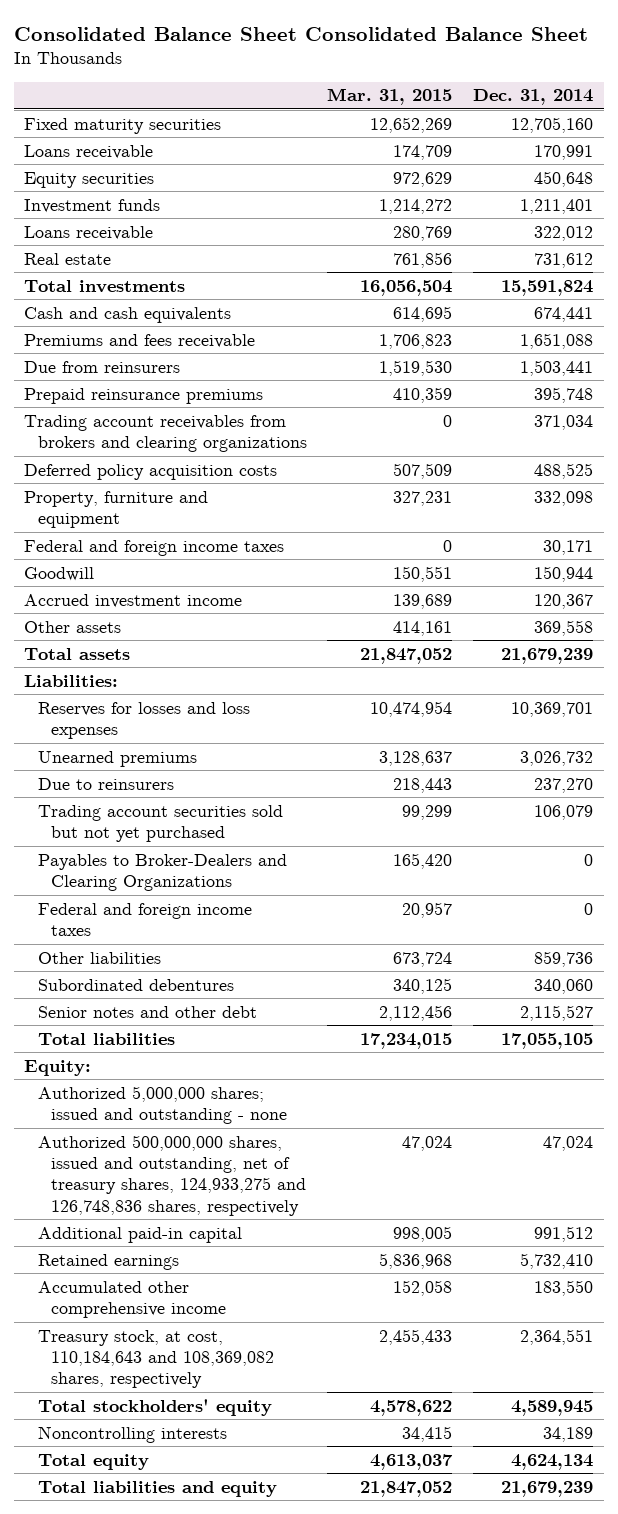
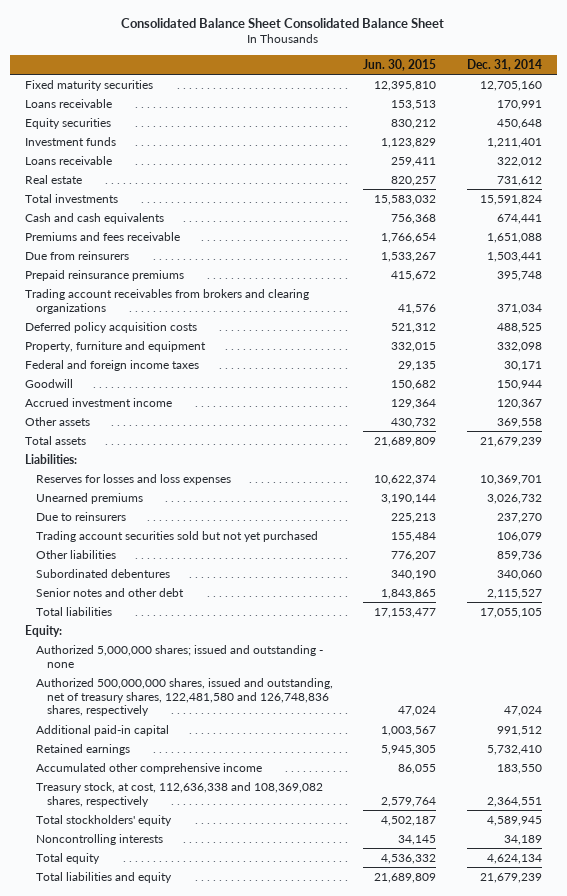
- | Mar. 31, 2015 | Dec. 31, 2014
+ | Jun. 30, 2015 | Dec. 31, 2014
- Payables to Broker-Dealers and Clearing Organizations | 165,420 | 0
- Federal and foreign income taxes | 20,957 | 0
- Authorized 500,000,000 shares, issued and outstanding, net of treasury shares, 124,933,275 and 126,748,836 shares, respectively | 47,024 | 47,024
+ Authorized 500,000,000 shares, issued and outstanding, net of treasury shares, 122,481,580 and 126,748,836 shares, respectively | 47,024 | 47,024
- Treasury stock, at cost, 110,184,643 and 108,369,082 shares, respectively | 2,455,433 | 2,364,551
+ Treasury stock, at cost, 112,636,338 and 108,369,082 shares, respectively | 2,579,764 | 2,364,551

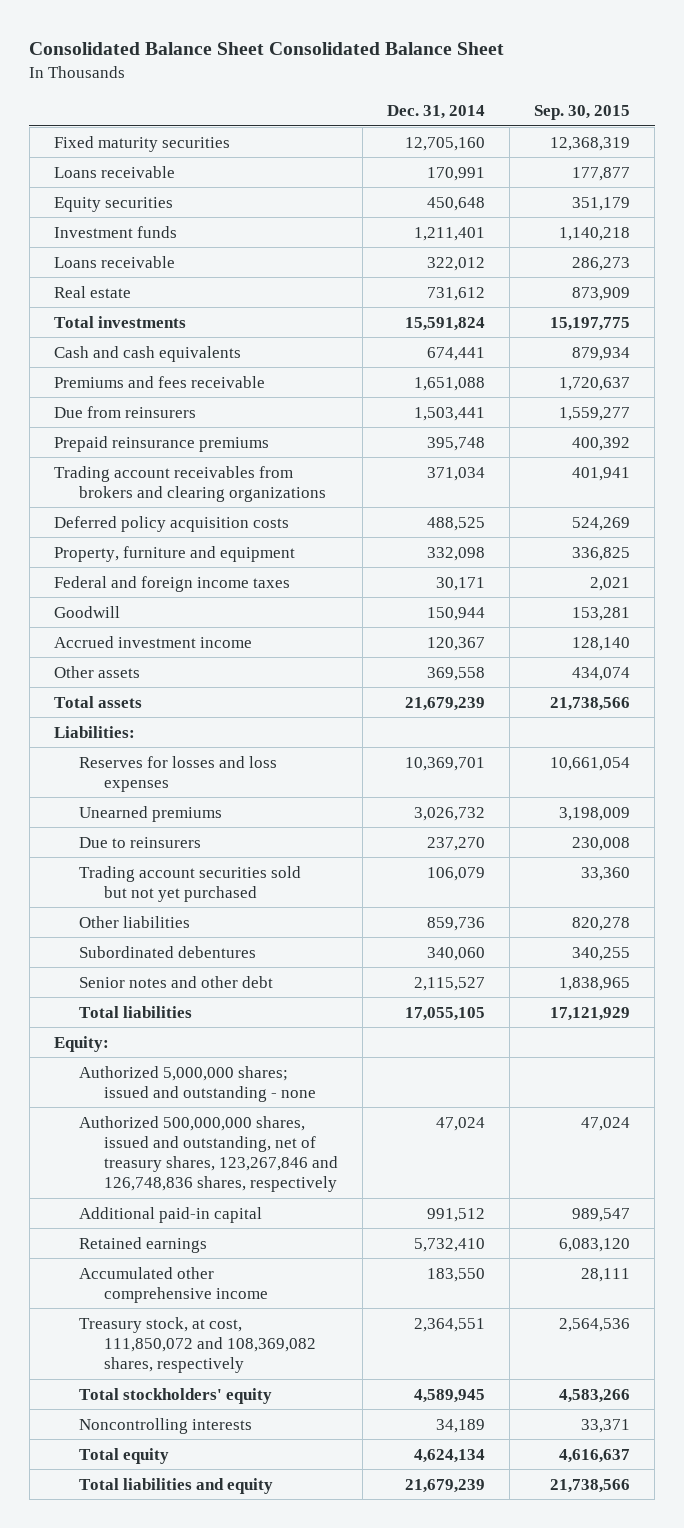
- | Jun. 30, 2015 | Dec. 31, 2014
+ | Dec. 31, 2014 | Sep. 30, 2015
- Authorized 500,000,000 shares, issued and outstanding, net of treasury shares, 122,481,580 and 126,748,836 shares, respectively | 47,024 | 47,024
+ Authorized 500,000,000 shares, issued and outstanding, net of treasury shares, 123,267,846 and 126,748,836 shares, respectively | 47,024 | 47,024
- Treasury stock, at cost, 112,636,338 and 108,369,082 shares, respectively | 2,579,764 | 2,364,551
+ Treasury stock, at cost, 111,850,072 and 108,369,082 shares, respectively | 2,364,551 | 2,564,536

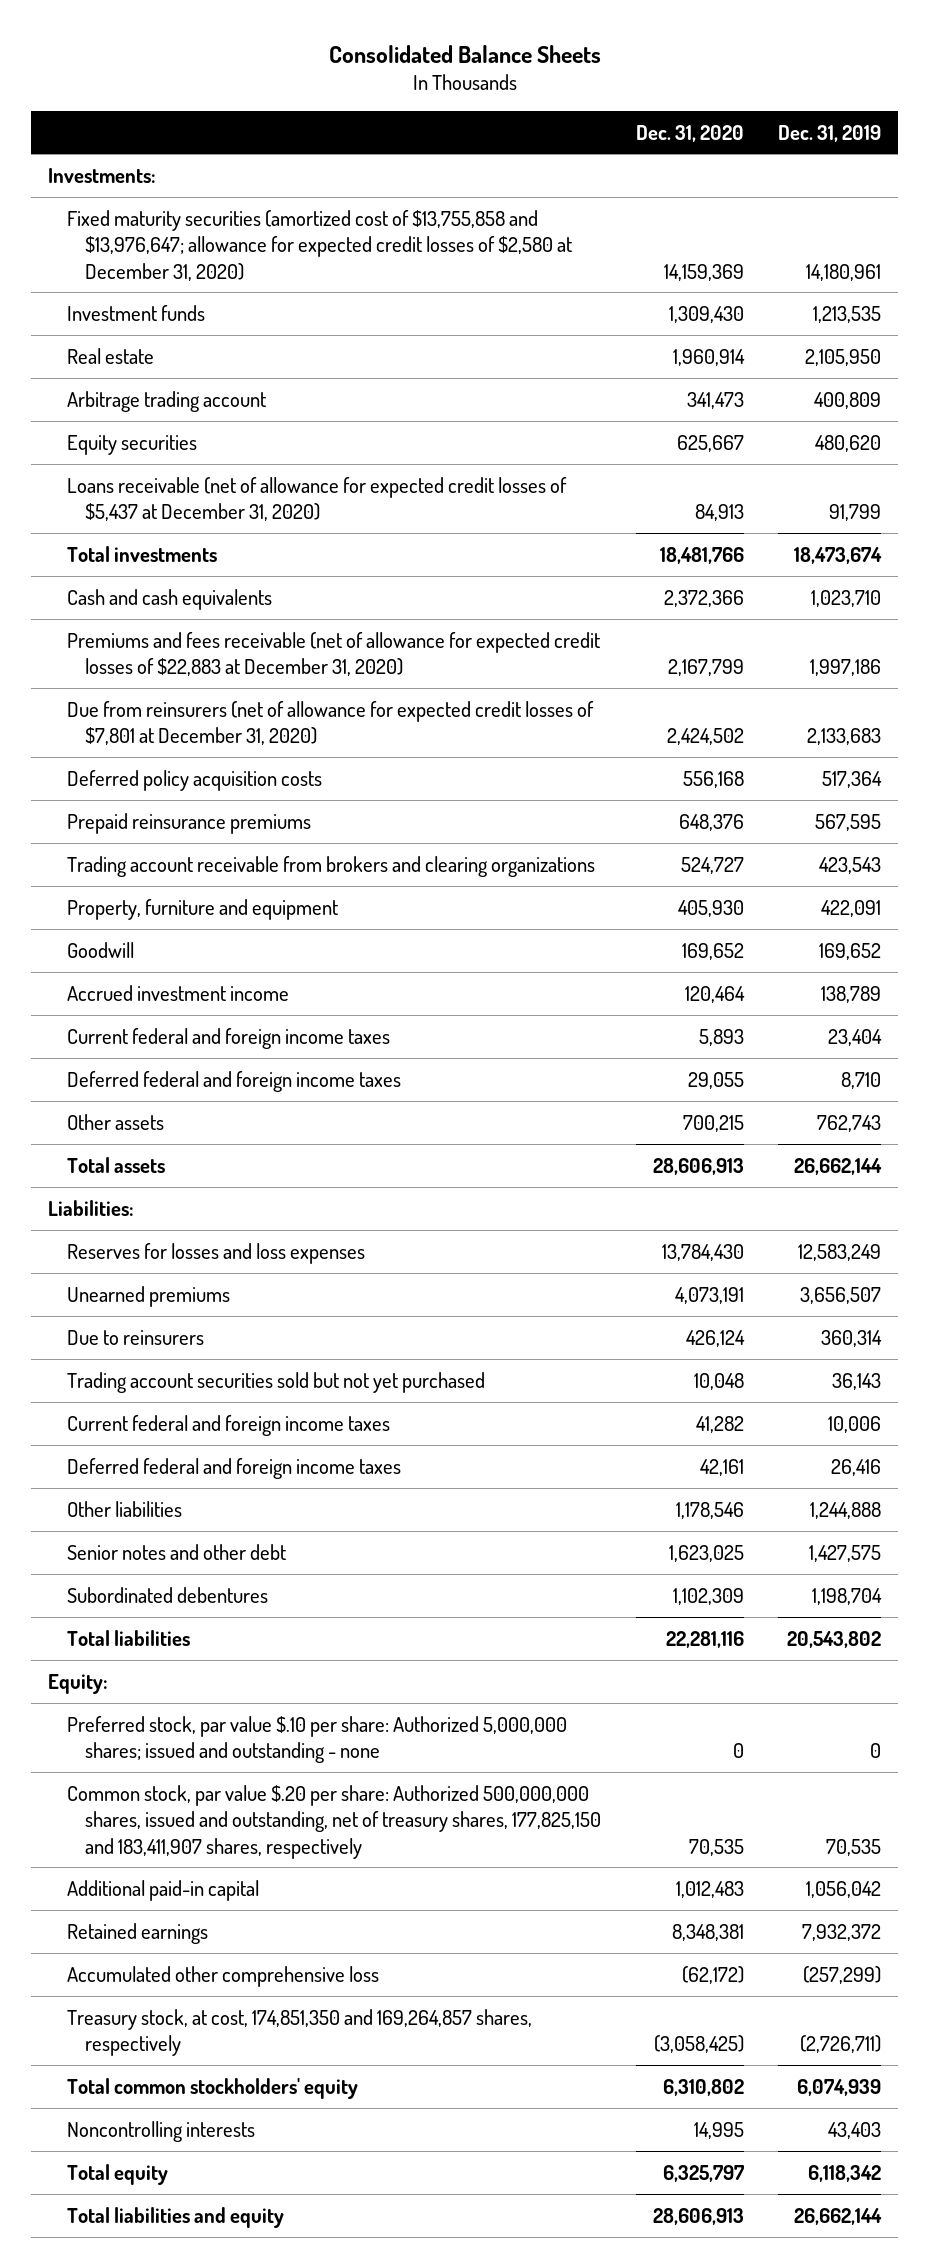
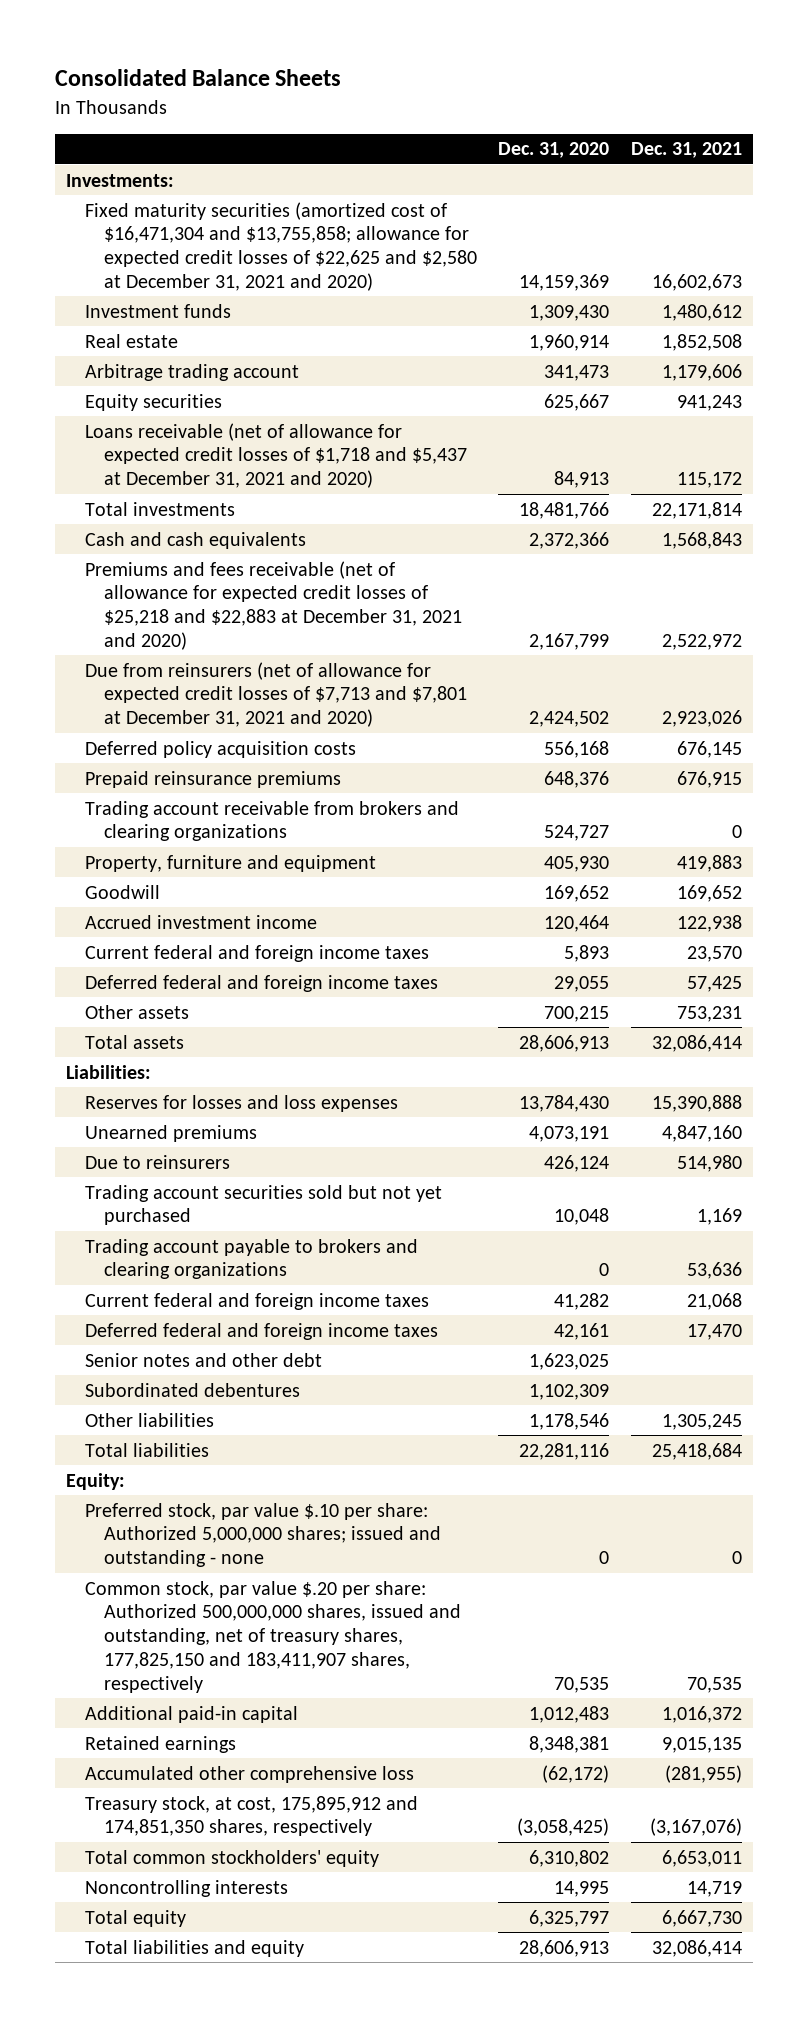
- | Dec. 31, 2020 | Dec. 31, 2019
+ | Dec. 31, 2020 | Dec. 31, 2021
- Fixed maturity securities (amortized cost of $13,755,858 and $13,976,647; allowance for expected credit losses of $2,580 at December 31, 2020) | 14,159,369 | 14,180,961
+ Fixed maturity securities (amortized cost of $16,471,304 and $13,755,858; allowance for expected credit losses of $22,625 and $2,580 at December 31, 2021 and 2020) | 14,159,369 | 16,602,673
- Loans receivable (net of allowance for expected credit losses of $5,437 at December 31, 2020) | 84,913 | 91,799
+ Loans receivable (net of allowance for expected credit losses of $1,718 and $5,437 at December 31, 2021 and 2020) | 84,913 | 115,172
- Premiums and fees receivable (net of allowance for expected credit losses of $22,883 at December 31, 2020) | 2,167,799 | 1,997,186
- Due from reinsurers (net of allowance for expected credit losses of $7,801 at December 31, 2020) | 2,424,502 | 2,133,683
+ Premiums and fees receivable (net of allowance for expected credit losses of $25,218 and $22,883 at December 31, 2021 and 2020) | 2,167,799 | 2,522,972
+ Due from reinsurers (net of allowance for expected credit losses of $7,713 and $7,801 at December 31, 2021 and 2020) | 2,424,502 | 2,923,026
+ Trading account payable to brokers and clearing organizations | 0 | 53,636
moved down: Other liabilities | 1,178,546 | 1,305,245
- Treasury stock, at cost, 174,851,350 and 169,264,857 shares, respectively | (3,058,425) | (2,726,711)
+ Treasury stock, at cost, 175,895,912 and 174,851,350 shares, respectively | (3,058,425) | (3,167,076)

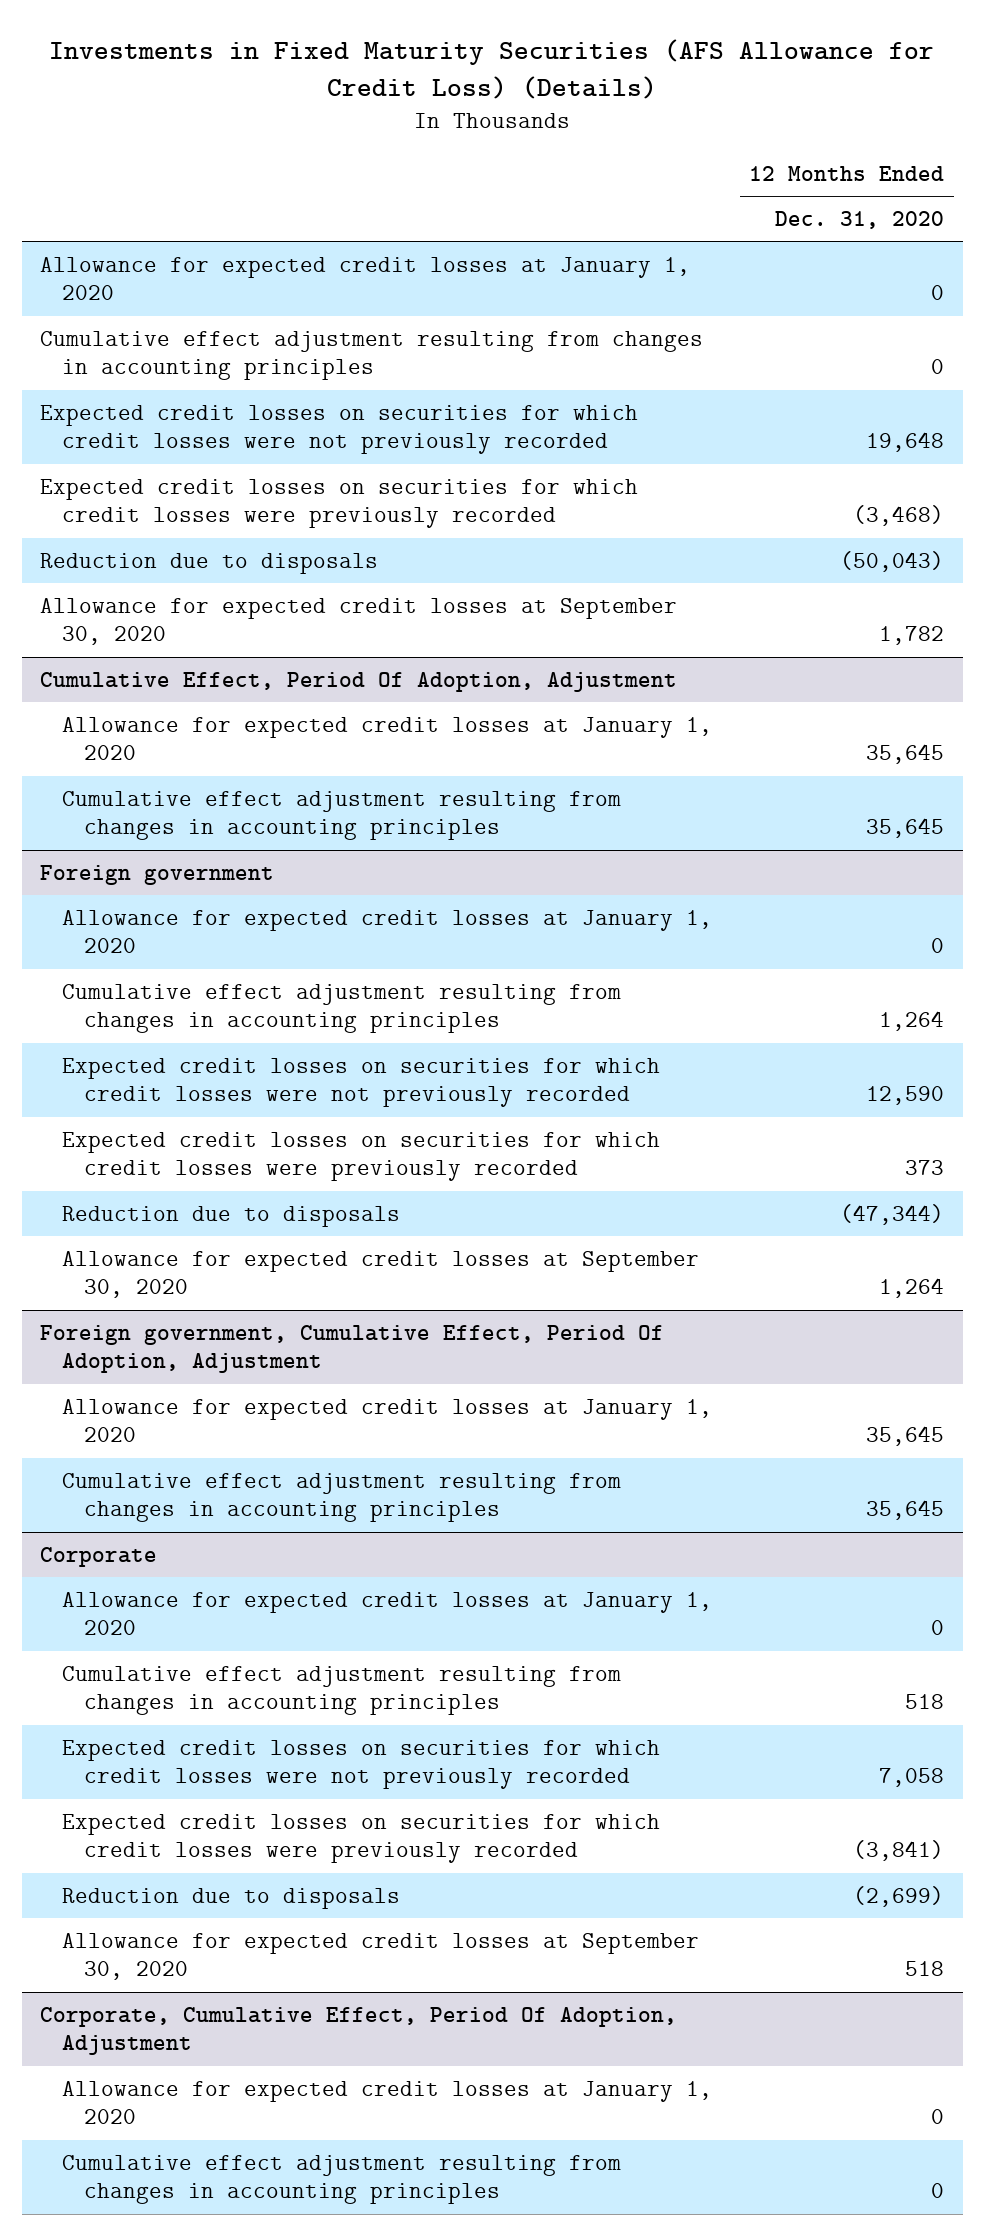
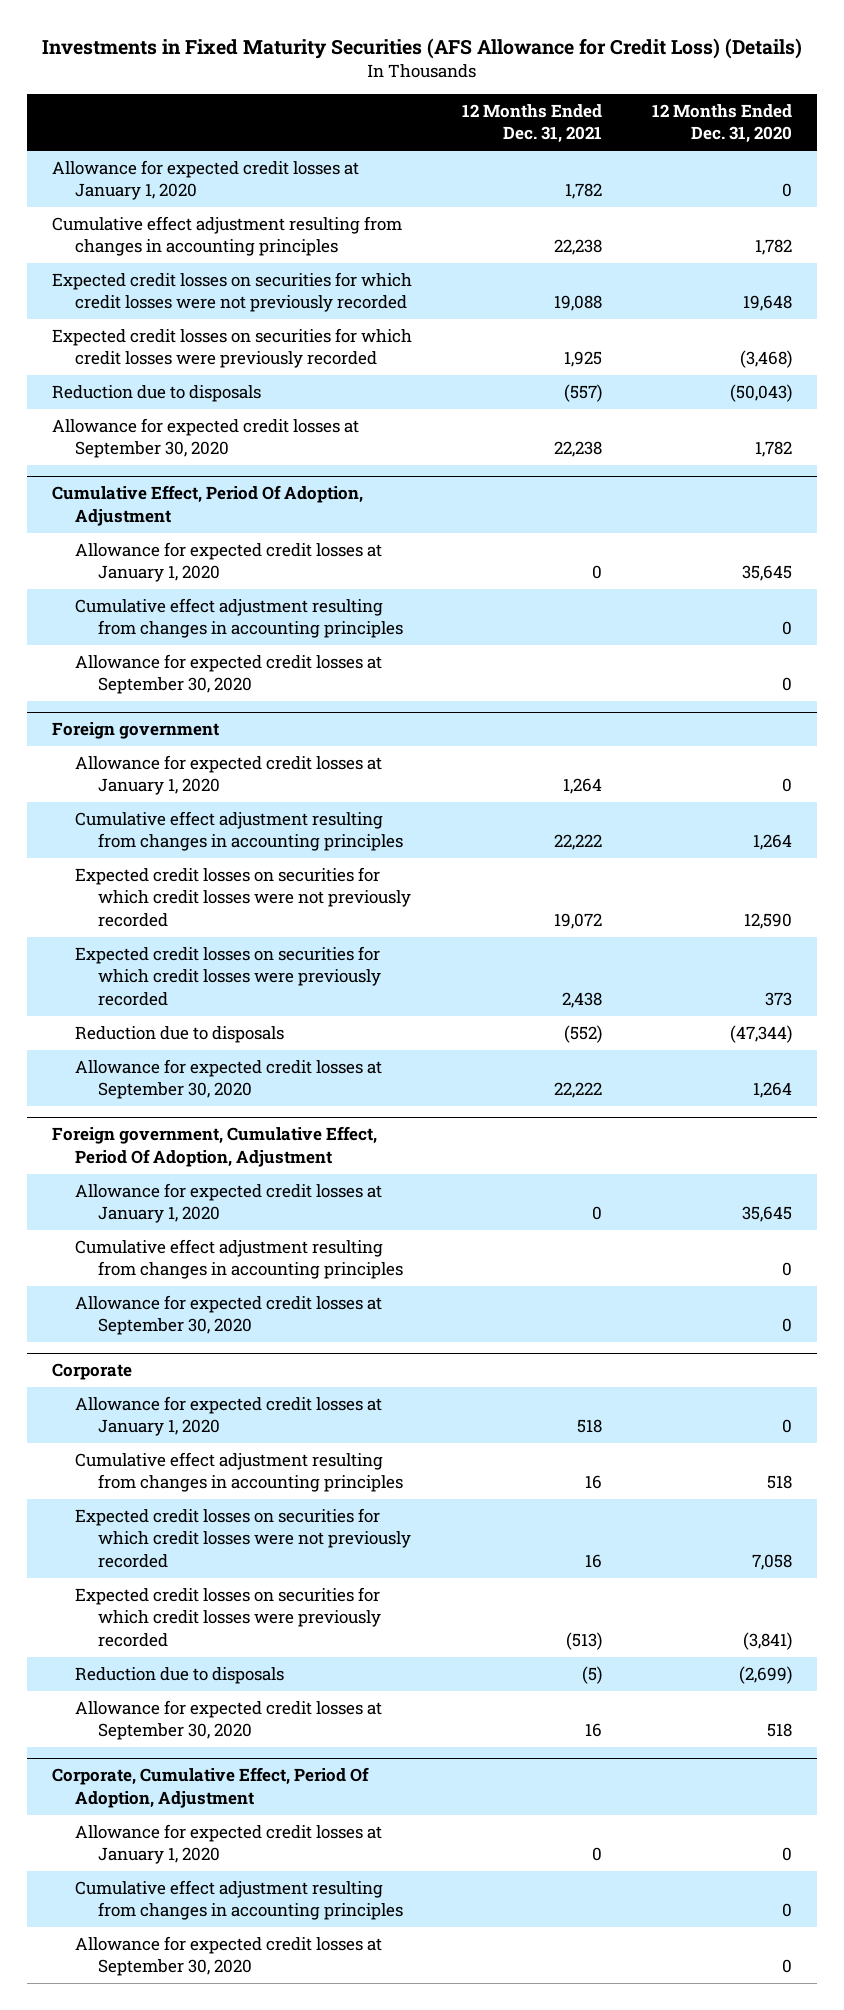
- | 12 Months Ended Dec. 31, 2020
+ | 12 Months Ended Dec. 31, 2021 | 12 Months Ended Dec. 31, 2020
- Cumulative effect adjustment resulting from changes in accounting principles | 0
+ Cumulative effect adjustment resulting from changes in accounting principles | 22,238 | 1,782
@ Cumulative Effect, Period Of Adoption, Adjustment
- Cumulative effect adjustment resulting from changes in accounting principles | 35,645
+ Cumulative effect adjustment resulting from changes in accounting principles | | 0
+ Allowance for expected credit losses at September 30, 2020 | | 0
@ Foreign government, Cumulative Effect, Period Of Adoption, Adjustment
- Cumulative effect adjustment resulting from changes in accounting principles | 35,645
+ Cumulative effect adjustment resulting from changes in accounting principles | | 0
+ Allowance for expected credit losses at September 30, 2020 | | 0
@ Corporate, Cumulative Effect, Period Of Adoption, Adjustment
+ Allowance for expected credit losses at September 30, 2020 | | 0

